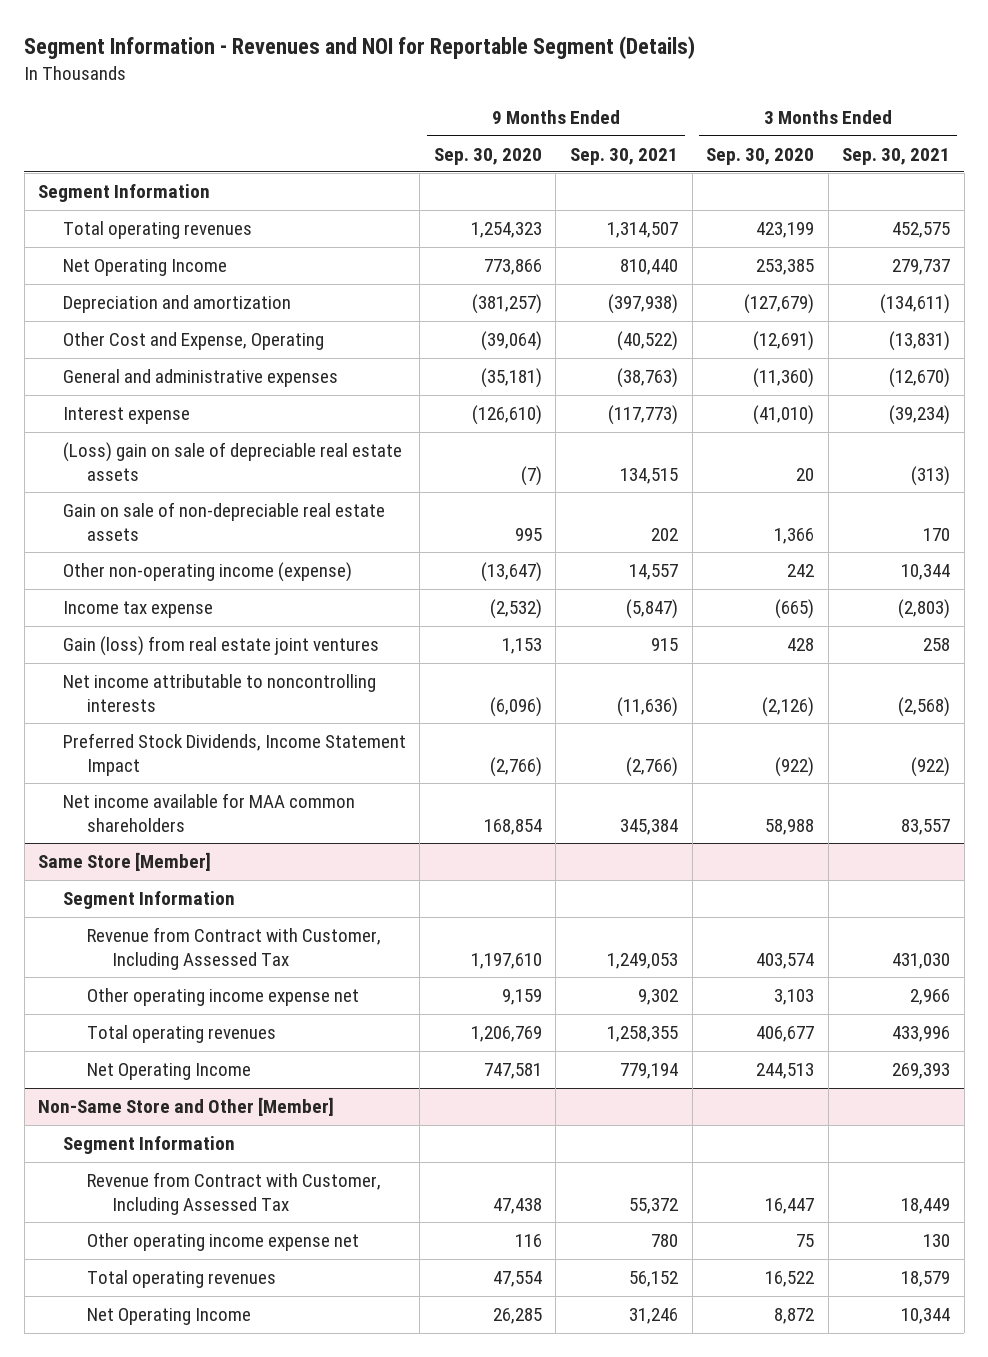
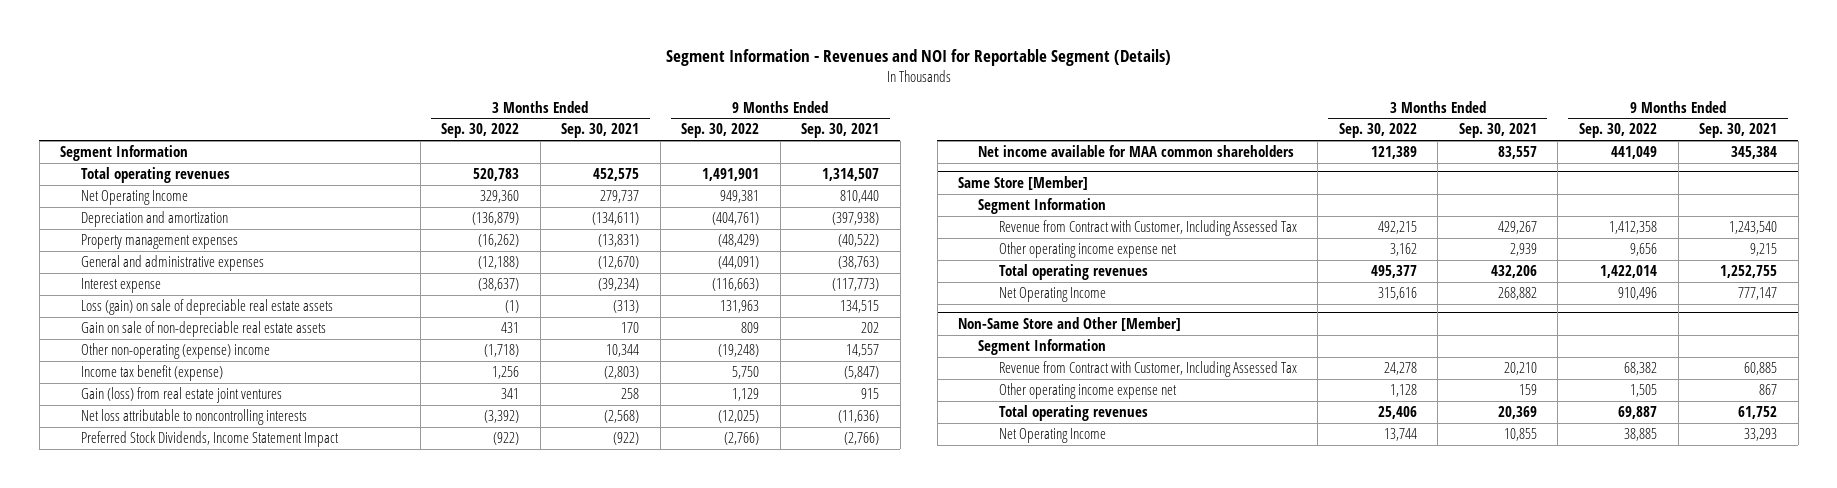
- | 9 Months Ended Sep. 30, 2020 | 9 Months Ended Sep. 30, 2021 | 3 Months Ended Sep. 30, 2020 | 3 Months Ended Sep. 30, 2021
+ | 3 Months Ended Sep. 30, 2022 | 3 Months Ended Sep. 30, 2021 | 9 Months Ended Sep. 30, 2022 | 9 Months Ended Sep. 30, 2021
- Other Cost and Expense, Operating | (39,064) | (40,522) | (12,691) | (13,831)
+ Property management expenses | (16,262) | (13,831) | (48,429) | (40,522)
- (Loss) gain on sale of depreciable real estate assets | (7) | 134,515 | 20 | (313)
+ Loss (gain) on sale of depreciable real estate assets | (1) | (313) | 131,963 | 134,515
- Other non-operating income (expense) | (13,647) | 14,557 | 242 | 10,344
- Income tax expense | (2,532) | (5,847) | (665) | (2,803)
+ Other non-operating (expense) income | (1,718) | 10,344 | (19,248) | 14,557
+ Income tax benefit (expense) | 1,256 | (2,803) | 5,750 | (5,847)
- Net income attributable to noncontrolling interests | (6,096) | (11,636) | (2,126) | (2,568)
+ Net loss attributable to noncontrolling interests | (3,392) | (2,568) | (12,025) | (11,636)
@ Same Store [Member]
- Revenue from Contract with Customer, Including Assessed Tax | 1,197,610 | 1,249,053 | 403,574 | 431,030
- Other operating income expense net | 9,159 | 9,302 | 3,103 | 2,966
- Total operating revenues | 1,206,769 | 1,258,355 | 406,677 | 433,996
- Net Operating Income | 747,581 | 779,194 | 244,513 | 269,393
+ Revenue from Contract with Customer, Including Assessed Tax | 492,215 | 429,267 | 1,412,358 | 1,243,540
+ Other operating income expense net | 3,162 | 2,939 | 9,656 | 9,215
+ Total operating revenues | 495,377 | 432,206 | 1,422,014 | 1,252,755
+ Net Operating Income | 315,616 | 268,882 | 910,496 | 777,147
@ Non-Same Store and Other [Member]
- Revenue from Contract with Customer, Including Assessed Tax | 47,438 | 55,372 | 16,447 | 18,449
- Other operating income expense net | 116 | 780 | 75 | 130
- Total operating revenues | 47,554 | 56,152 | 16,522 | 18,579
- Net Operating Income | 26,285 | 31,246 | 8,872 | 10,344
+ Revenue from Contract with Customer, Including Assessed Tax | 24,278 | 20,210 | 68,382 | 60,885
+ Other operating income expense net | 1,128 | 159 | 1,505 | 867
+ Total operating revenues | 25,406 | 20,369 | 69,887 | 61,752
+ Net Operating Income | 13,744 | 10,855 | 38,885 | 33,293

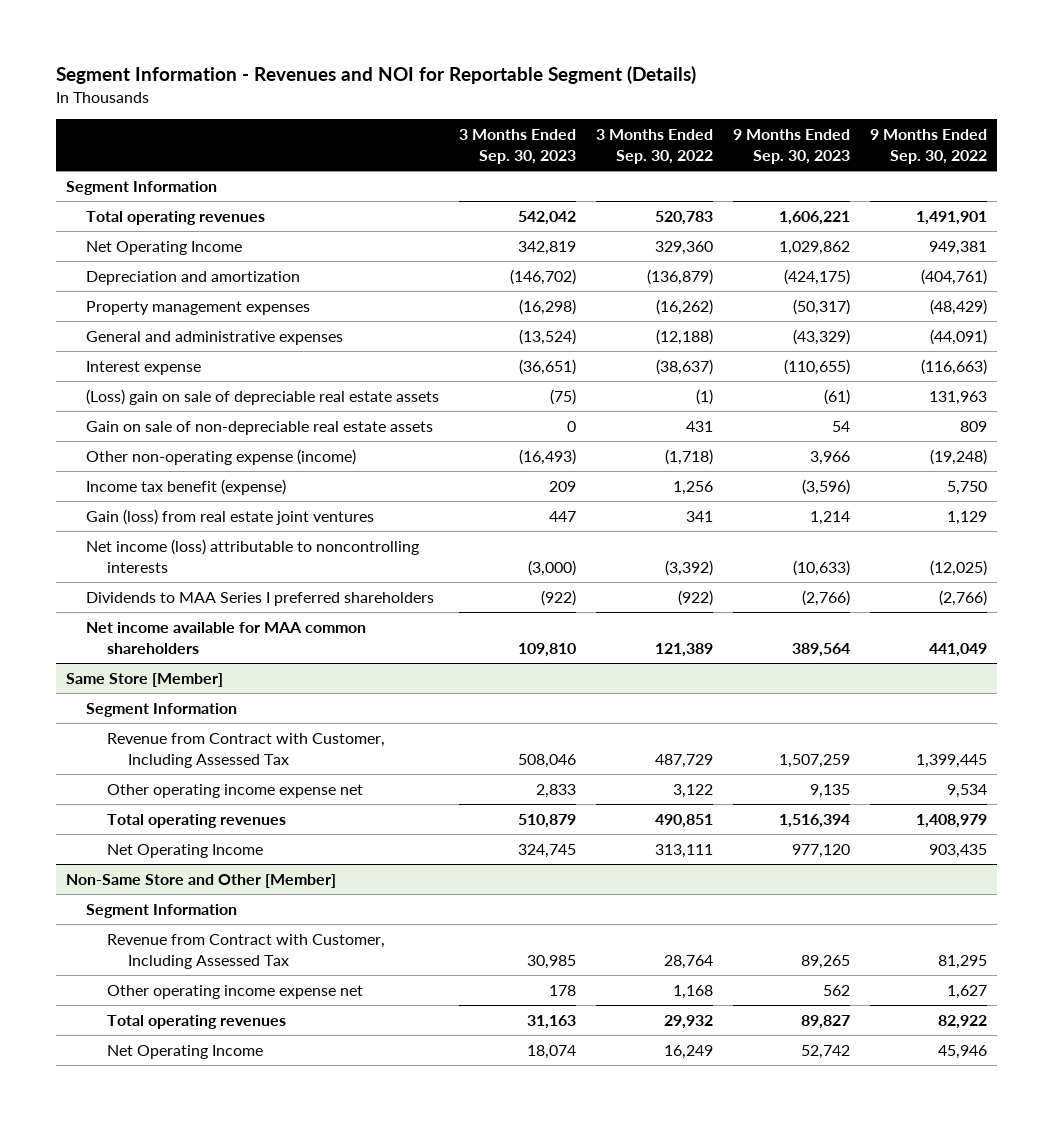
- | 3 Months Ended Sep. 30, 2022 | 3 Months Ended Sep. 30, 2021 | 9 Months Ended Sep. 30, 2022 | 9 Months Ended Sep. 30, 2021
+ | 3 Months Ended Sep. 30, 2023 | 3 Months Ended Sep. 30, 2022 | 9 Months Ended Sep. 30, 2023 | 9 Months Ended Sep. 30, 2022
- Loss (gain) on sale of depreciable real estate assets | (1) | (313) | 131,963 | 134,515
+ (Loss) gain on sale of depreciable real estate assets | (75) | (1) | (61) | 131,963
- Other non-operating (expense) income | (1,718) | 10,344 | (19,248) | 14,557
+ Other non-operating expense (income) | (16,493) | (1,718) | 3,966 | (19,248)
- Net loss attributable to noncontrolling interests | (3,392) | (2,568) | (12,025) | (11,636)
- Preferred Stock Dividends, Income Statement Impact | (922) | (922) | (2,766) | (2,766)
+ Net income (loss) attributable to noncontrolling interests | (3,000) | (3,392) | (10,633) | (12,025)
+ Dividends to MAA Series I preferred shareholders | (922) | (922) | (2,766) | (2,766)
@ Same Store [Member]
- Revenue from Contract with Customer, Including Assessed Tax | 492,215 | 429,267 | 1,412,358 | 1,243,540
- Other operating income expense net | 3,162 | 2,939 | 9,656 | 9,215
- Total operating revenues | 495,377 | 432,206 | 1,422,014 | 1,252,755
- Net Operating Income | 315,616 | 268,882 | 910,496 | 777,147
+ Revenue from Contract with Customer, Including Assessed Tax | 508,046 | 487,729 | 1,507,259 | 1,399,445
+ Other operating income expense net | 2,833 | 3,122 | 9,135 | 9,534
+ Total operating revenues | 510,879 | 490,851 | 1,516,394 | 1,408,979
+ Net Operating Income | 324,745 | 313,111 | 977,120 | 903,435
@ Non-Same Store and Other [Member]
- Revenue from Contract with Customer, Including Assessed Tax | 24,278 | 20,210 | 68,382 | 60,885
- Other operating income expense net | 1,128 | 159 | 1,505 | 867
- Total operating revenues | 25,406 | 20,369 | 69,887 | 61,752
- Net Operating Income | 13,744 | 10,855 | 38,885 | 33,293
+ Revenue from Contract with Customer, Including Assessed Tax | 30,985 | 28,764 | 89,265 | 81,295
+ Other operating income expense net | 178 | 1,168 | 562 | 1,627
+ Total operating revenues | 31,163 | 29,932 | 89,827 | 82,922
+ Net Operating Income | 18,074 | 16,249 | 52,742 | 45,946

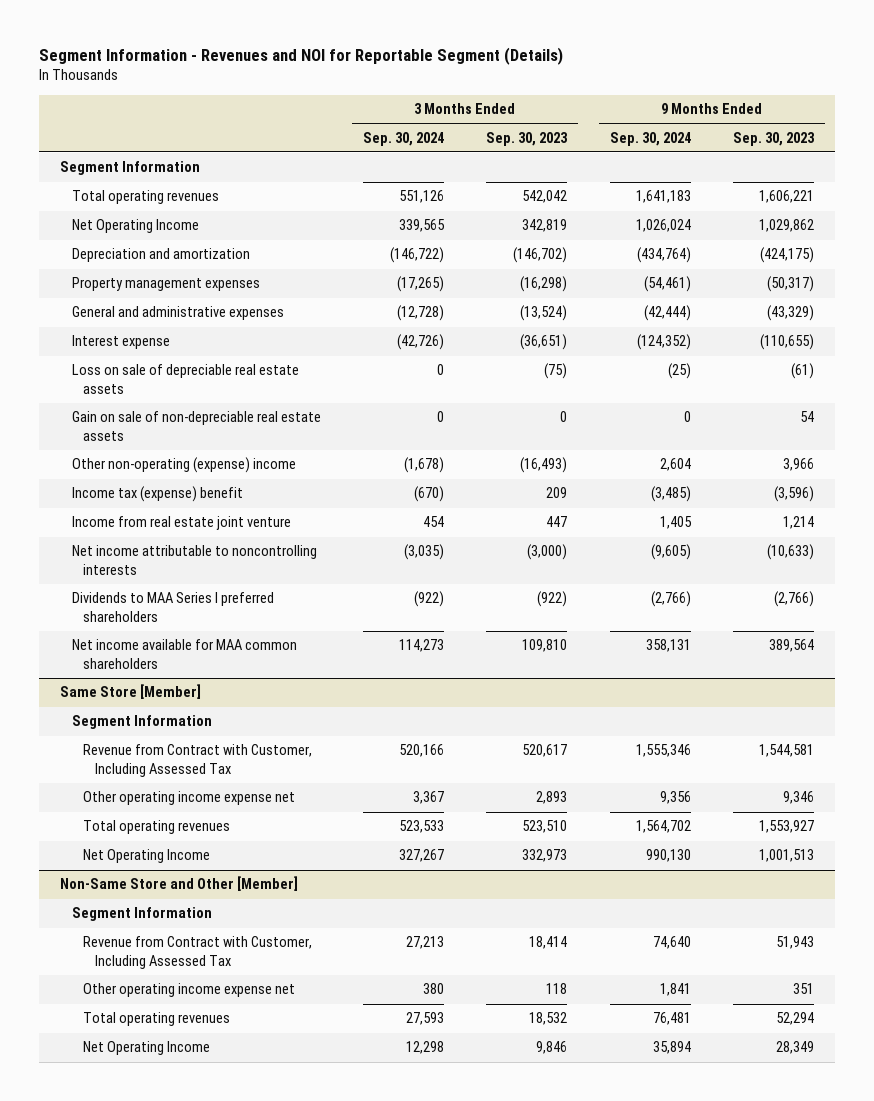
- | 3 Months Ended Sep. 30, 2023 | 3 Months Ended Sep. 30, 2022 | 9 Months Ended Sep. 30, 2023 | 9 Months Ended Sep. 30, 2022
+ | 3 Months Ended Sep. 30, 2024 | 3 Months Ended Sep. 30, 2023 | 9 Months Ended Sep. 30, 2024 | 9 Months Ended Sep. 30, 2023
- (Loss) gain on sale of depreciable real estate assets | (75) | (1) | (61) | 131,963
+ Loss on sale of depreciable real estate assets | 0 | (75) | (25) | (61)
- Other non-operating expense (income) | (16,493) | (1,718) | 3,966 | (19,248)
- Income tax benefit (expense) | 209 | 1,256 | (3,596) | 5,750
- Gain (loss) from real estate joint ventures | 447 | 341 | 1,214 | 1,129
- Net income (loss) attributable to noncontrolling interests | (3,000) | (3,392) | (10,633) | (12,025)
+ Other non-operating (expense) income | (1,678) | (16,493) | 2,604 | 3,966
+ Income tax (expense) benefit | (670) | 209 | (3,485) | (3,596)
+ Income from real estate joint venture | 454 | 447 | 1,405 | 1,214
+ Net income attributable to noncontrolling interests | (3,035) | (3,000) | (9,605) | (10,633)
@ Same Store [Member]
- Revenue from Contract with Customer, Including Assessed Tax | 508,046 | 487,729 | 1,507,259 | 1,399,445
- Other operating income expense net | 2,833 | 3,122 | 9,135 | 9,534
- Total operating revenues | 510,879 | 490,851 | 1,516,394 | 1,408,979
- Net Operating Income | 324,745 | 313,111 | 977,120 | 903,435
+ Revenue from Contract with Customer, Including Assessed Tax | 520,166 | 520,617 | 1,555,346 | 1,544,581
+ Other operating income expense net | 3,367 | 2,893 | 9,356 | 9,346
+ Total operating revenues | 523,533 | 523,510 | 1,564,702 | 1,553,927
+ Net Operating Income | 327,267 | 332,973 | 990,130 | 1,001,513
@ Non-Same Store and Other [Member]
- Revenue from Contract with Customer, Including Assessed Tax | 30,985 | 28,764 | 89,265 | 81,295
- Other operating income expense net | 178 | 1,168 | 562 | 1,627
- Total operating revenues | 31,163 | 29,932 | 89,827 | 82,922
- Net Operating Income | 18,074 | 16,249 | 52,742 | 45,946
+ Revenue from Contract with Customer, Including Assessed Tax | 27,213 | 18,414 | 74,640 | 51,943
+ Other operating income expense net | 380 | 118 | 1,841 | 351
+ Total operating revenues | 27,593 | 18,532 | 76,481 | 52,294
+ Net Operating Income | 12,298 | 9,846 | 35,894 | 28,349

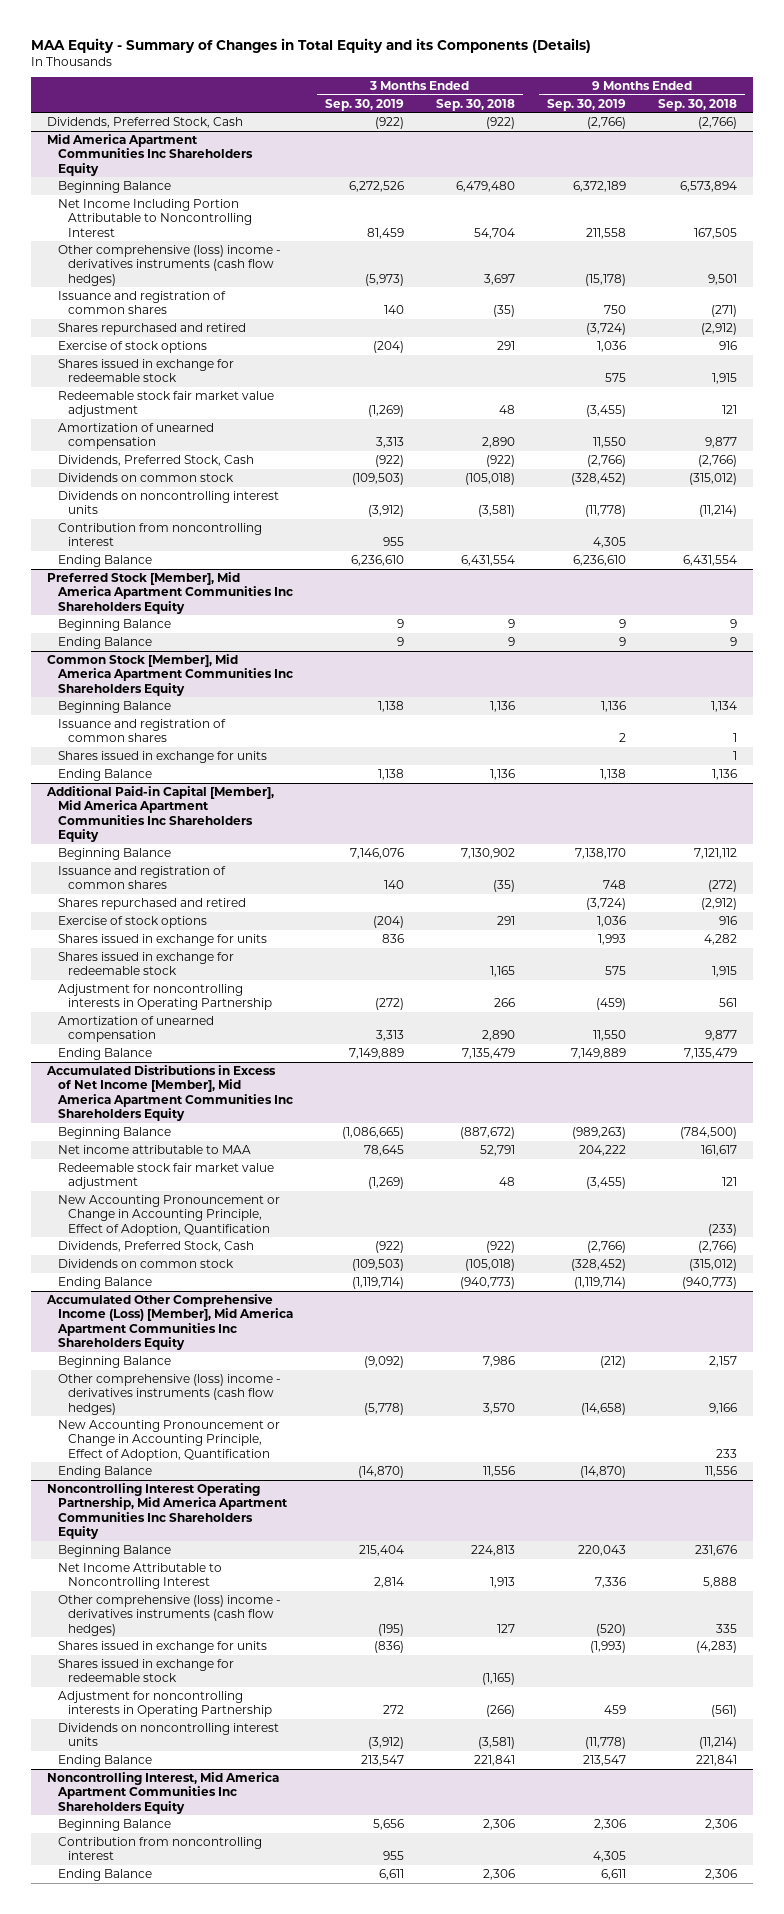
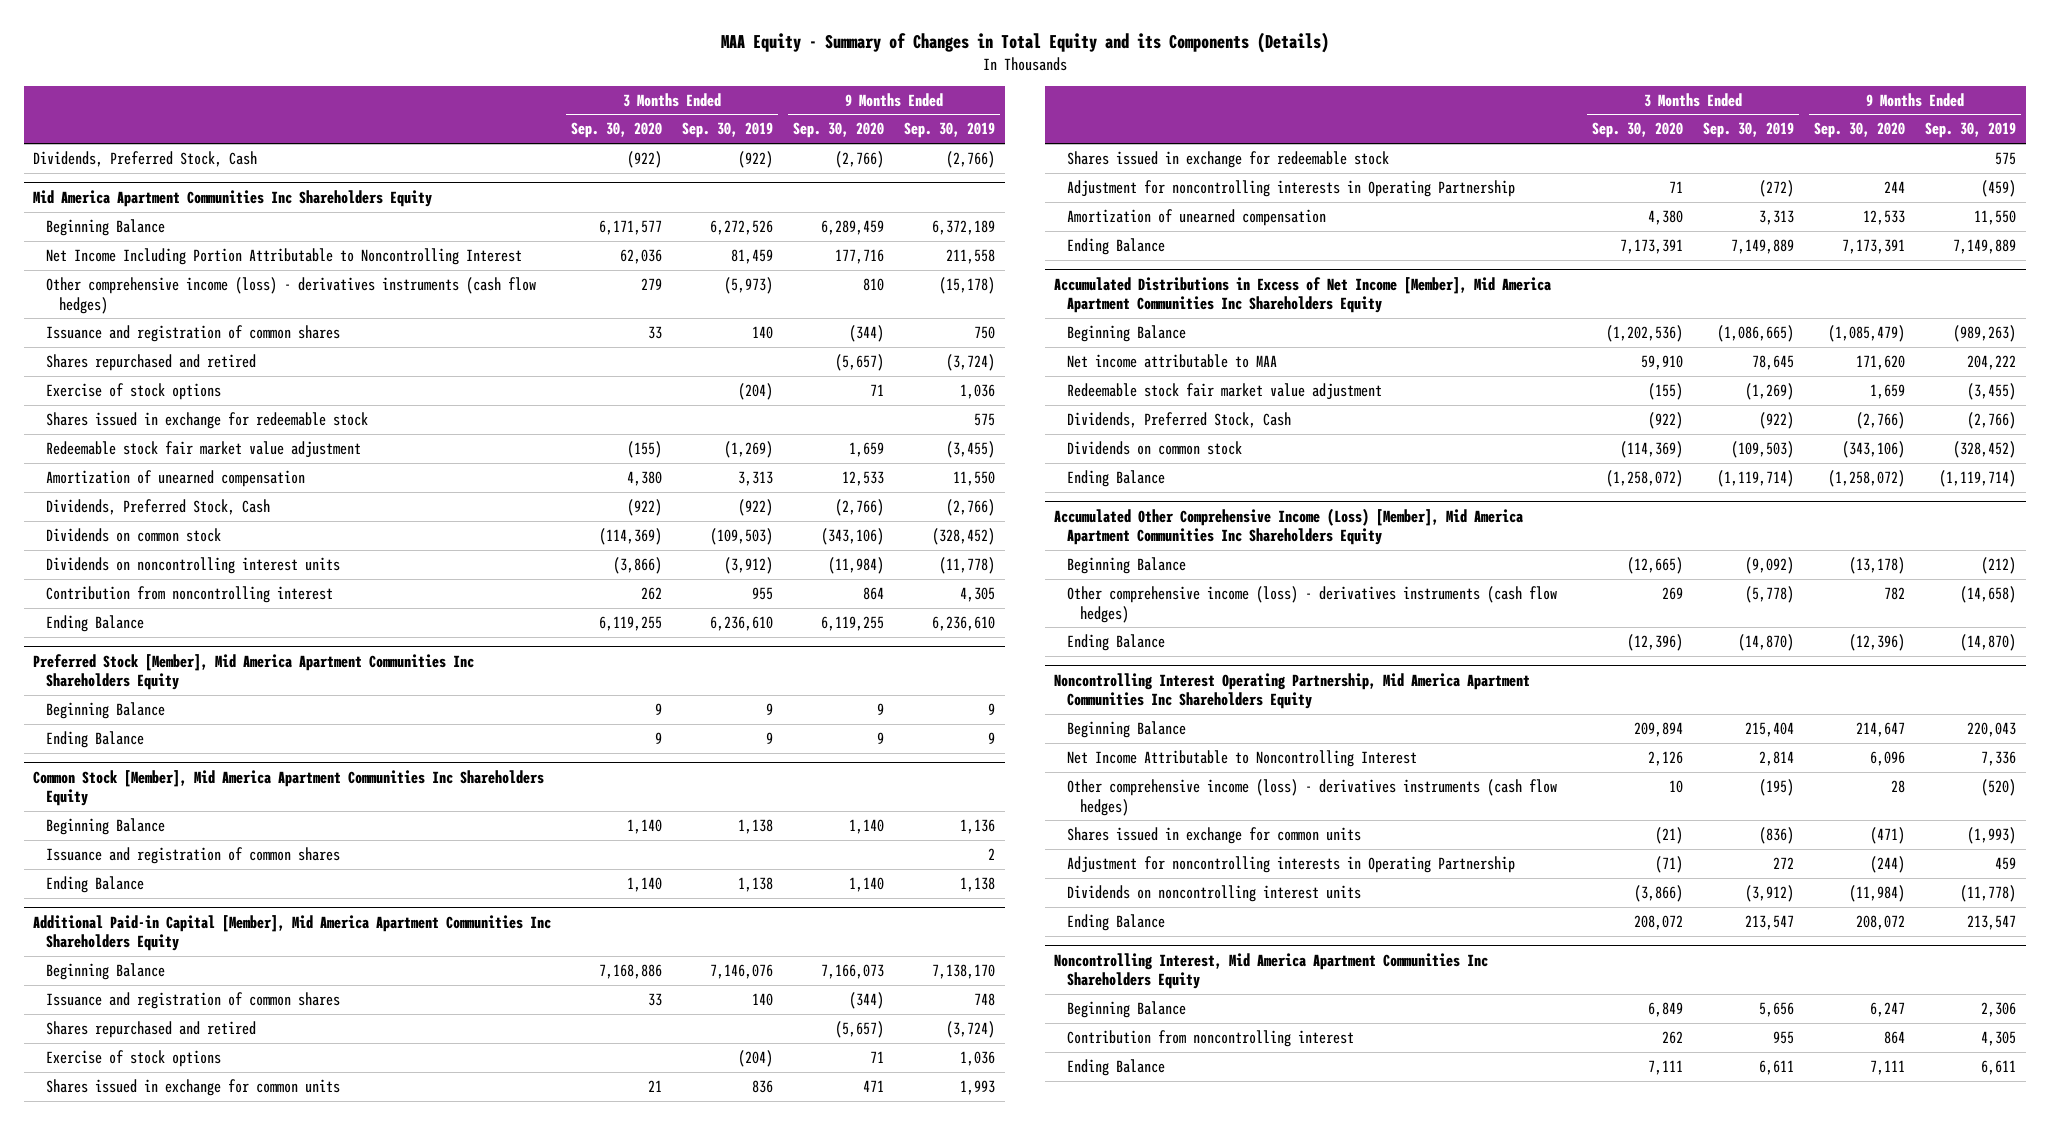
- | 3 Months Ended Sep. 30, 2019 | 3 Months Ended Sep. 30, 2018 | 9 Months Ended Sep. 30, 2019 | 9 Months Ended Sep. 30, 2018
+ | 3 Months Ended Sep. 30, 2020 | 3 Months Ended Sep. 30, 2019 | 9 Months Ended Sep. 30, 2020 | 9 Months Ended Sep. 30, 2019
@ Mid America Apartment Communities Inc Shareholders Equity
- Other comprehensive (loss) income - derivatives instruments (cash flow hedges) | (5,973) | 3,697 | (15,178) | 9,501
+ Other comprehensive income (loss) - derivatives instruments (cash flow hedges) | 279 | (5,973) | 810 | (15,178)
@ Common Stock [Member], Mid America Apartment Communities Inc Shareholders Equity
- Shares issued in exchange for units | | | | 1
@ Additional Paid-in Capital [Member], Mid America Apartment Communities Inc Shareholders Equity
- Shares issued in exchange for units | 836 | | 1,993 | 4,282
+ Shares issued in exchange for common units | 21 | 836 | 471 | 1,993
@ Accumulated Distributions in Excess of Net Income [Member], Mid America Apartment Communities Inc Shareholders Equity
- New Accounting Pronouncement or Change in Accounting Principle, Effect of Adoption, Quantification | | | | (233)
@ Accumulated Other Comprehensive Income (Loss) [Member], Mid America Apartment Communities Inc Shareholders Equity
- Other comprehensive (loss) income - derivatives instruments (cash flow hedges) | (5,778) | 3,570 | (14,658) | 9,166
- New Accounting Pronouncement or Change in Accounting Principle, Effect of Adoption, Quantification | | | | 233
+ Other comprehensive income (loss) - derivatives instruments (cash flow hedges) | 269 | (5,778) | 782 | (14,658)
@ Noncontrolling Interest Operating Partnership, Mid America Apartment Communities Inc Shareholders Equity
- Other comprehensive (loss) income - derivatives instruments (cash flow hedges) | (195) | 127 | (520) | 335
- Shares issued in exchange for units | (836) | | (1,993) | (4,283)
- Shares issued in exchange for redeemable stock | | (1,165) | |
+ Other comprehensive income (loss) - derivatives instruments (cash flow hedges) | 10 | (195) | 28 | (520)
+ Shares issued in exchange for common units | (21) | (836) | (471) | (1,993)

